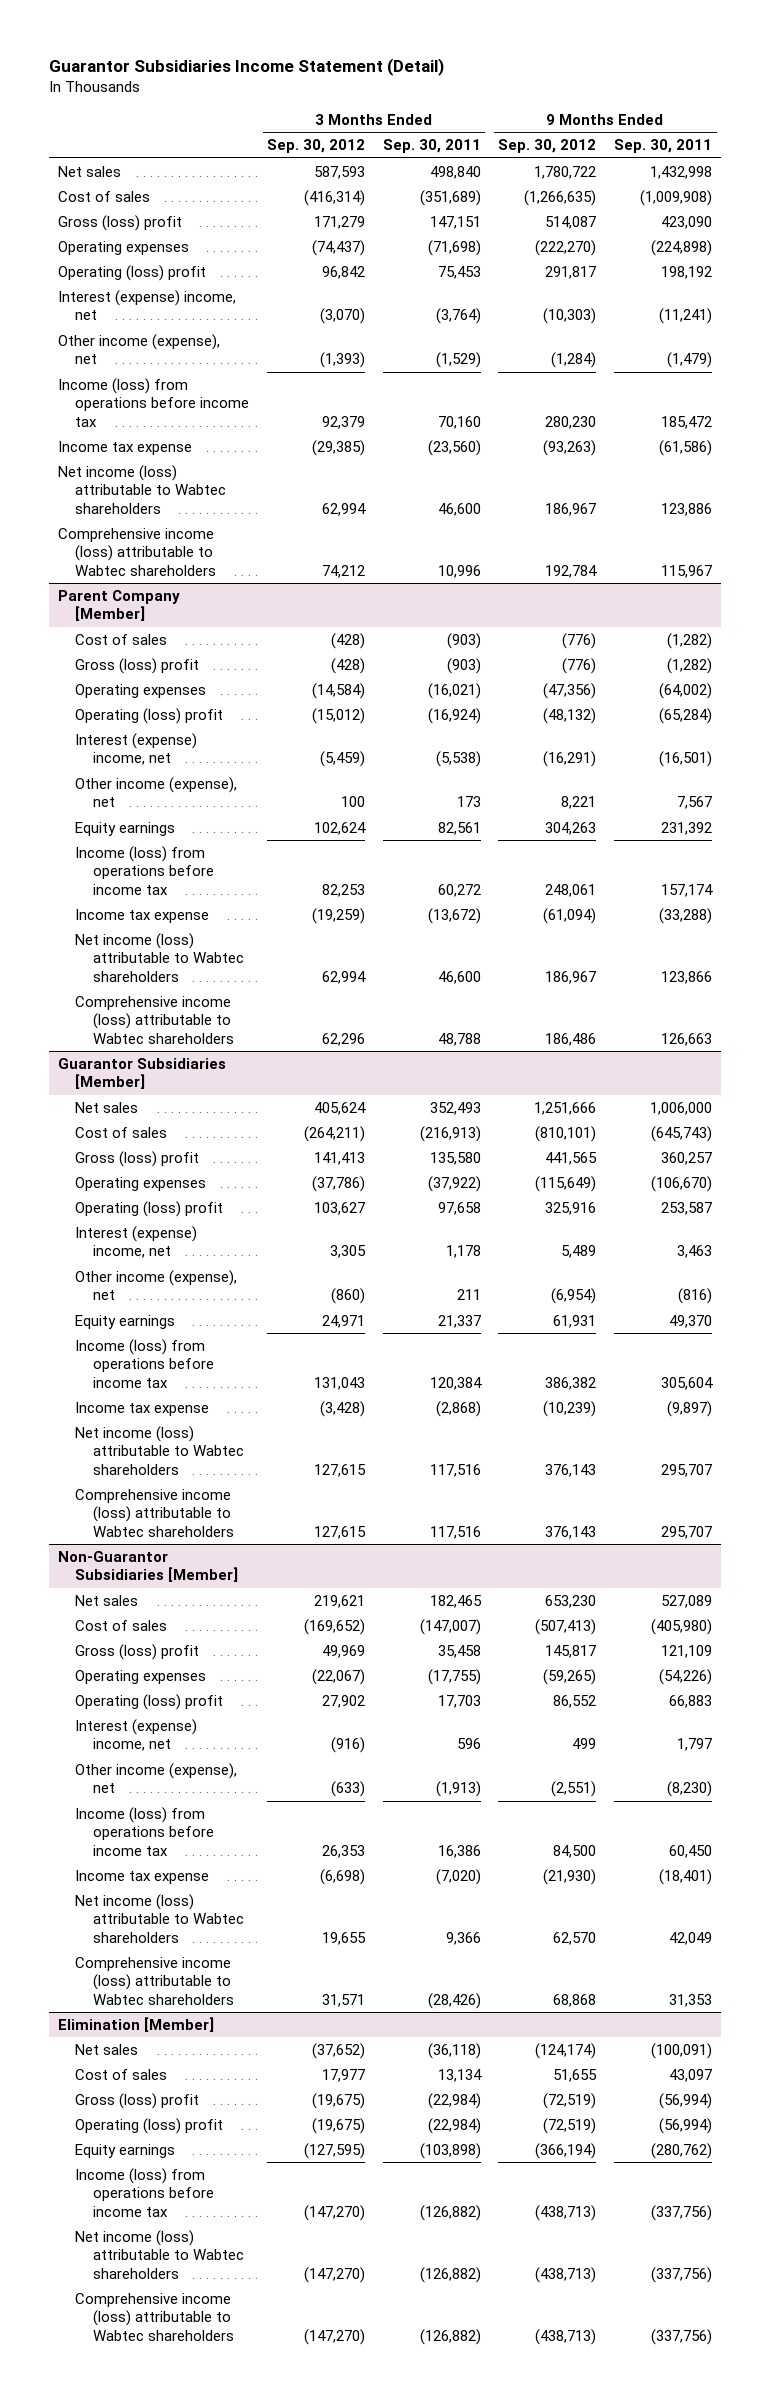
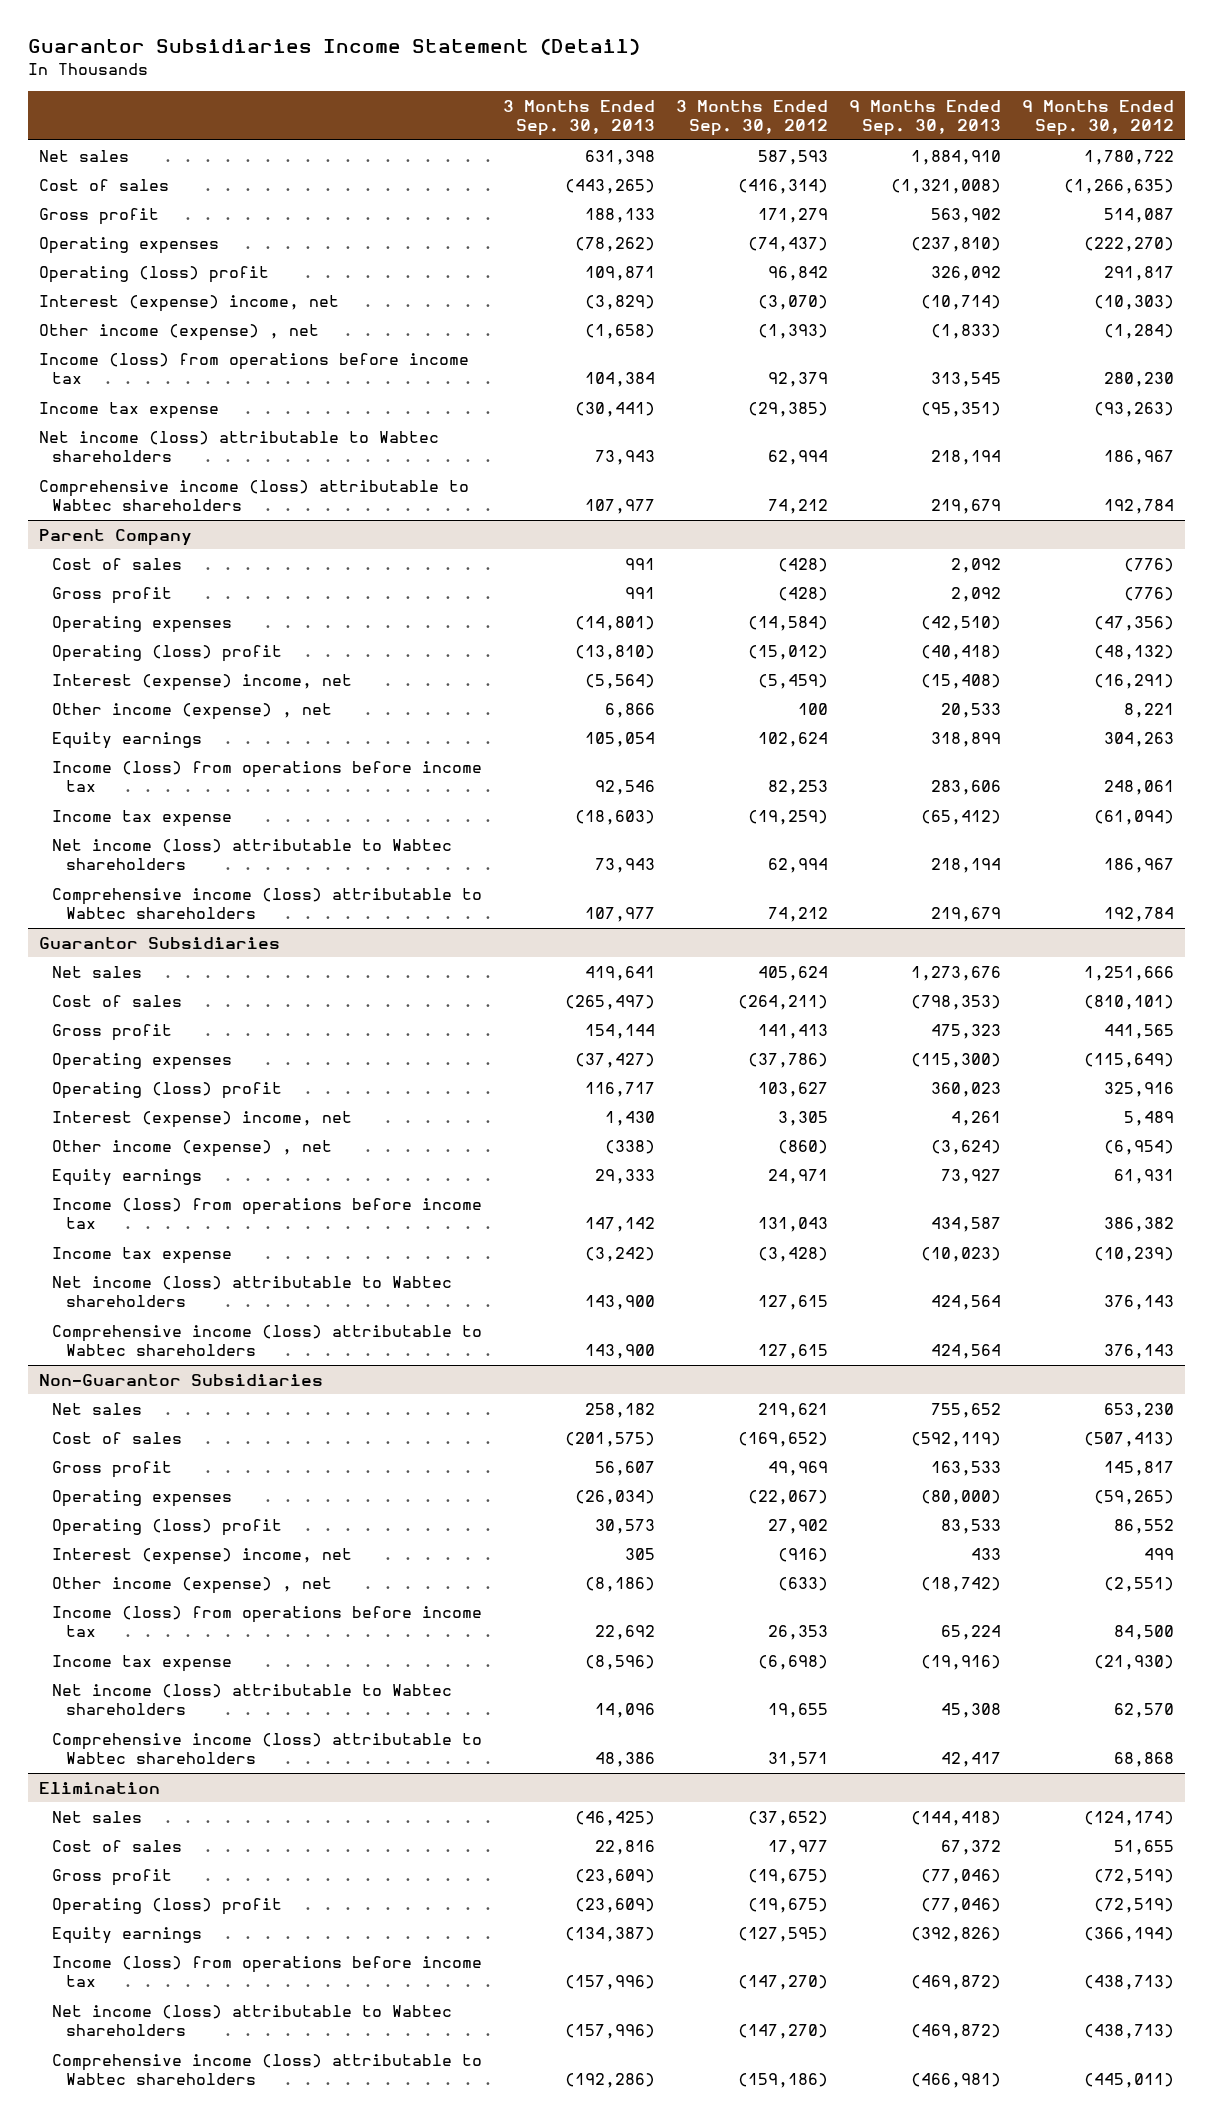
- | 3 Months Ended Sep. 30, 2012 | 3 Months Ended Sep. 30, 2011 | 9 Months Ended Sep. 30, 2012 | 9 Months Ended Sep. 30, 2011
+ | 3 Months Ended Sep. 30, 2013 | 3 Months Ended Sep. 30, 2012 | 9 Months Ended Sep. 30, 2013 | 9 Months Ended Sep. 30, 2012
- Gross (loss) profit | 171,279 | 147,151 | 514,087 | 423,090
+ Gross profit | 188,133 | 171,279 | 563,902 | 514,087
- Other income (expense), net | (1,393) | (1,529) | (1,284) | (1,479)
+ Other income (expense) , net | (1,658) | (1,393) | (1,833) | (1,284)
- Parent Company [Member]
+ Parent Company
- Gross (loss) profit | (428) | (903) | (776) | (1,282)
+ Gross profit | 991 | (428) | 2,092 | (776)
- Other income (expense), net | 100 | 173 | 8,221 | 7,567
+ Other income (expense) , net | 6,866 | 100 | 20,533 | 8,221
- Comprehensive income (loss) attributable to Wabtec shareholders | 62,296 | 48,788 | 186,486 | 126,663
- Guarantor Subsidiaries [Member]
+ Comprehensive income (loss) attributable to Wabtec shareholders | 107,977 | 74,212 | 219,679 | 192,784
+ Guarantor Subsidiaries
- Gross (loss) profit | 141,413 | 135,580 | 441,565 | 360,257
+ Gross profit | 154,144 | 141,413 | 475,323 | 441,565
- Other income (expense), net | (860) | 211 | (6,954) | (816)
+ Other income (expense) , net | (338) | (860) | (3,624) | (6,954)
- Non-Guarantor Subsidiaries [Member]
+ Non-Guarantor Subsidiaries
- Gross (loss) profit | 49,969 | 35,458 | 145,817 | 121,109
+ Gross profit | 56,607 | 49,969 | 163,533 | 145,817
- Other income (expense), net | (633) | (1,913) | (2,551) | (8,230)
+ Other income (expense) , net | (8,186) | (633) | (18,742) | (2,551)
- Elimination [Member]
+ Elimination
- Gross (loss) profit | (19,675) | (22,984) | (72,519) | (56,994)
+ Gross profit | (23,609) | (19,675) | (77,046) | (72,519)
- Comprehensive income (loss) attributable to Wabtec shareholders | (147,270) | (126,882) | (438,713) | (337,756)
+ Comprehensive income (loss) attributable to Wabtec shareholders | (192,286) | (159,186) | (466,981) | (445,011)

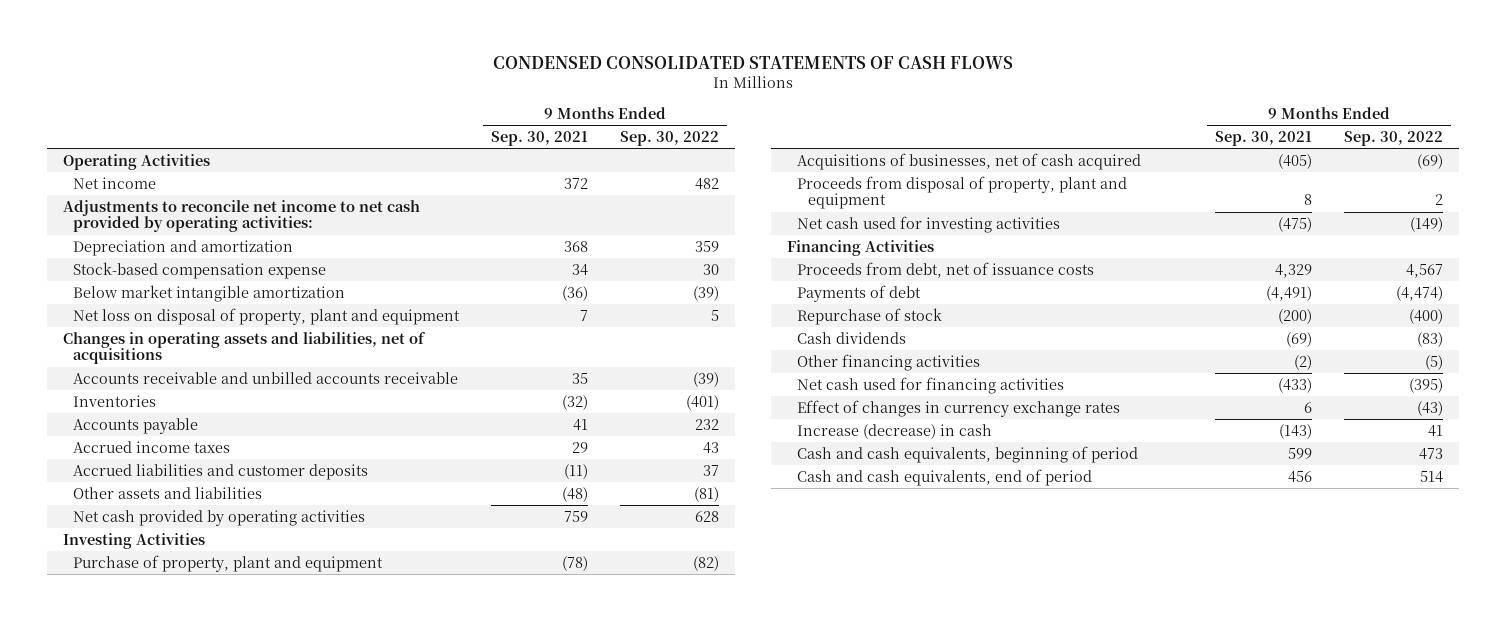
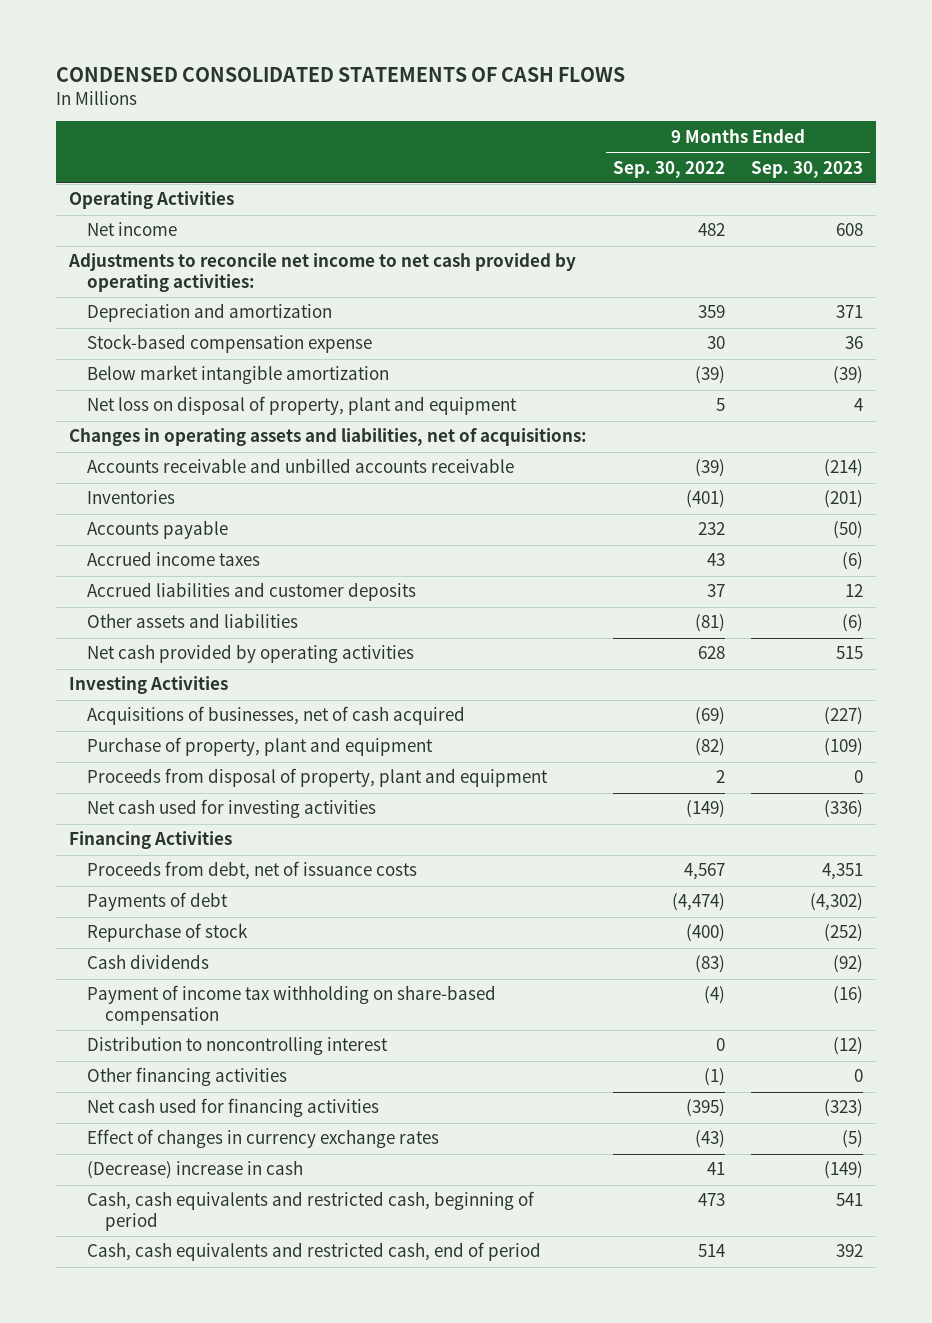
- | 9 Months Ended Sep. 30, 2021 | 9 Months Ended Sep. 30, 2022
+ | 9 Months Ended Sep. 30, 2022 | 9 Months Ended Sep. 30, 2023
- Changes in operating assets and liabilities, net of acquisitions
+ Changes in operating assets and liabilities, net of acquisitions:
moved down: Purchase of property, plant and equipment | (82) | (109)
- Other financing activities | (2) | (5)
+ Payment of income tax withholding on share-based compensation | (4) | (16)
+ Distribution to noncontrolling interest | 0 | (12)
+ Other financing activities | (1) | 0
- Increase (decrease) in cash | (143) | 41
- Cash and cash equivalents, beginning of period | 599 | 473
- Cash and cash equivalents, end of period | 456 | 514
+ (Decrease) increase in cash | 41 | (149)
+ Cash, cash equivalents and restricted cash, beginning of period | 473 | 541
+ Cash, cash equivalents and restricted cash, end of period | 514 | 392

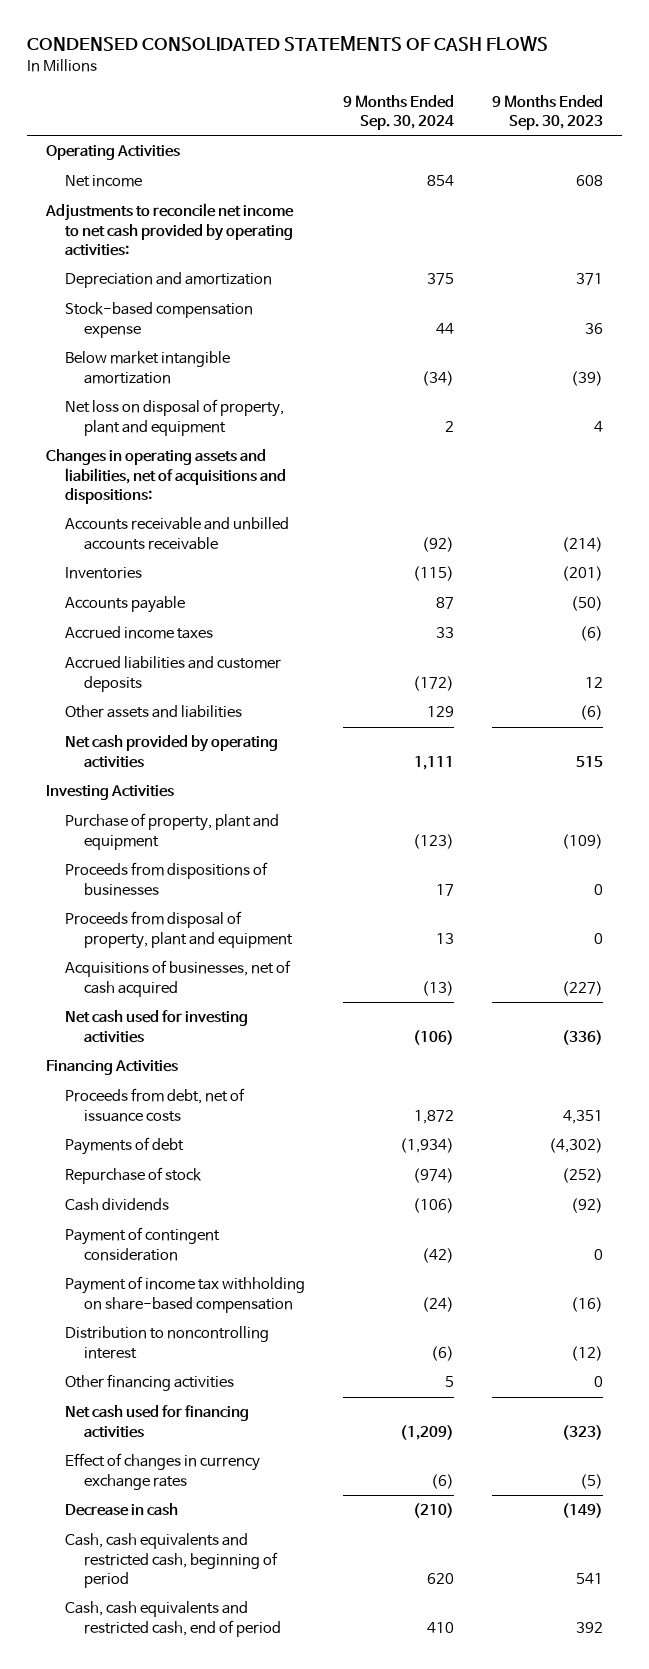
- | 9 Months Ended Sep. 30, 2022 | 9 Months Ended Sep. 30, 2023
+ | 9 Months Ended Sep. 30, 2024 | 9 Months Ended Sep. 30, 2023
- Changes in operating assets and liabilities, net of acquisitions:
+ Changes in operating assets and liabilities, net of acquisitions and dispositions:
+ Proceeds from dispositions of businesses | 17 | 0
moved down: Acquisitions of businesses, net of cash acquired | (13) | (227)
+ Payment of contingent consideration | (42) | 0
- (Decrease) increase in cash | 41 | (149)
+ Decrease in cash | (210) | (149)

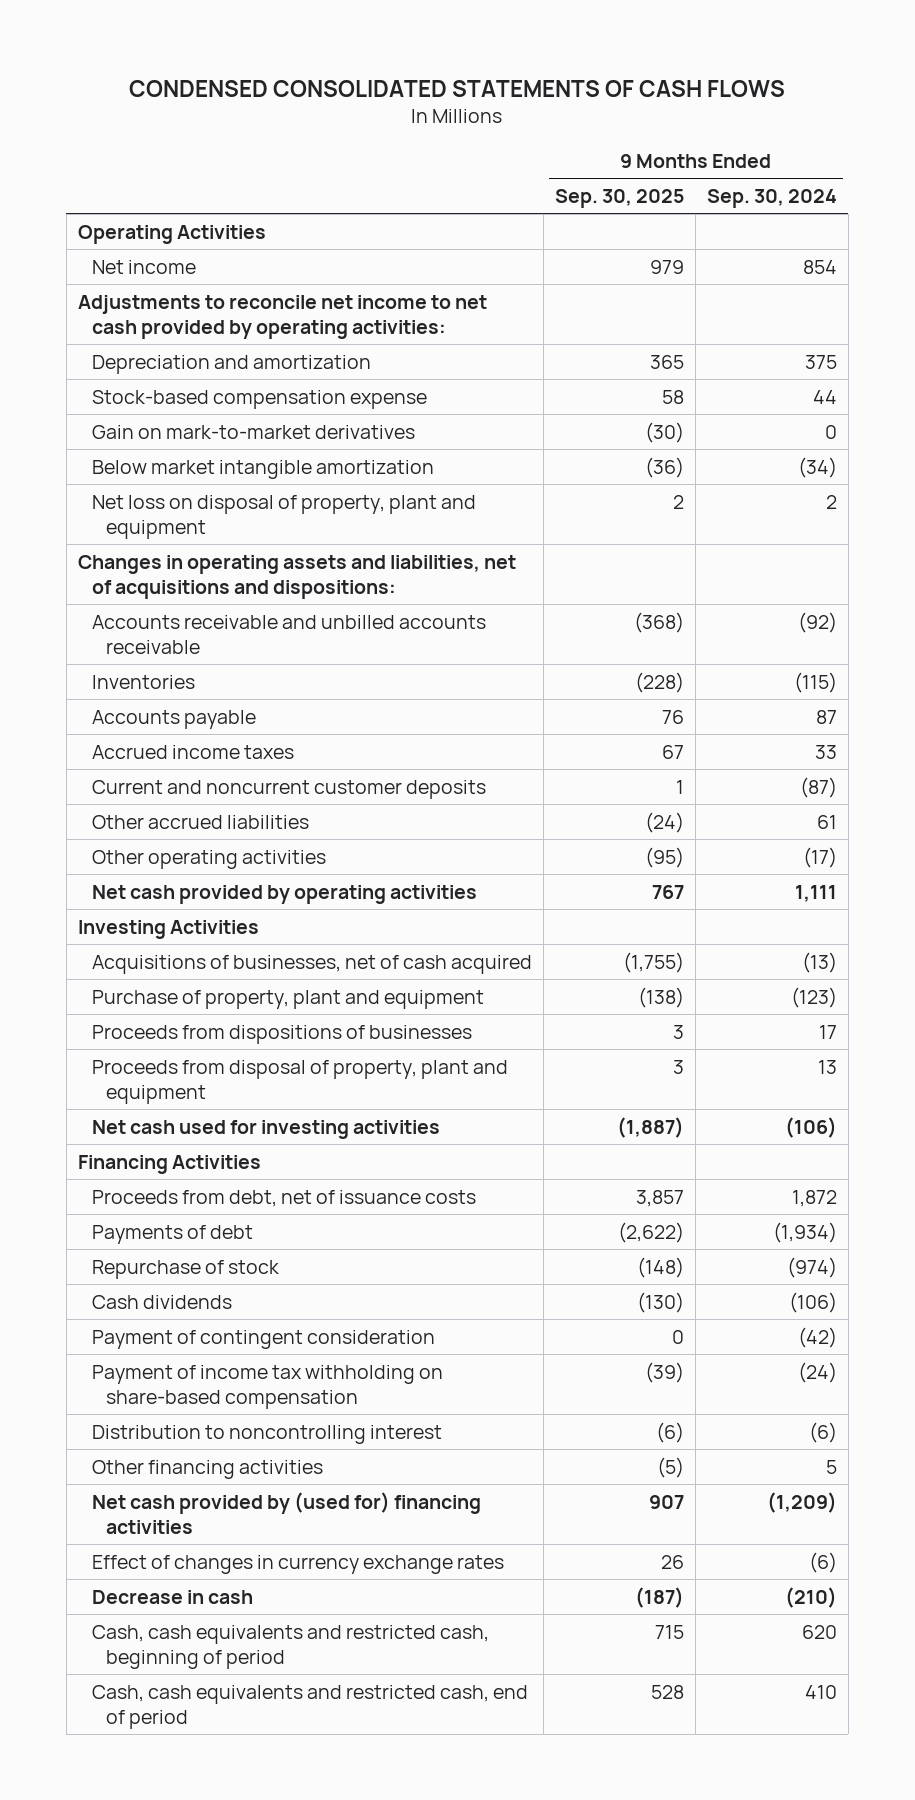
- | 9 Months Ended Sep. 30, 2024 | 9 Months Ended Sep. 30, 2023
+ | 9 Months Ended Sep. 30, 2025 | 9 Months Ended Sep. 30, 2024
+ Gain on mark-to-market derivatives | (30) | 0
- Accrued liabilities and customer deposits | (172) | 12
- Other assets and liabilities | 129 | (6)
+ Current and noncurrent customer deposits | 1 | (87)
+ Other accrued liabilities | (24) | 61
+ Other operating activities | (95) | (17)
moved up: Acquisitions of businesses, net of cash acquired | (1,755) | (13)
- Net cash used for financing activities | (1,209) | (323)
+ Net cash provided by (used for) financing activities | 907 | (1,209)

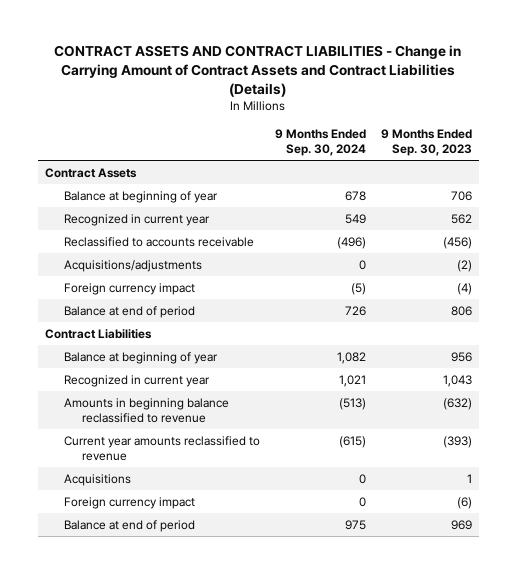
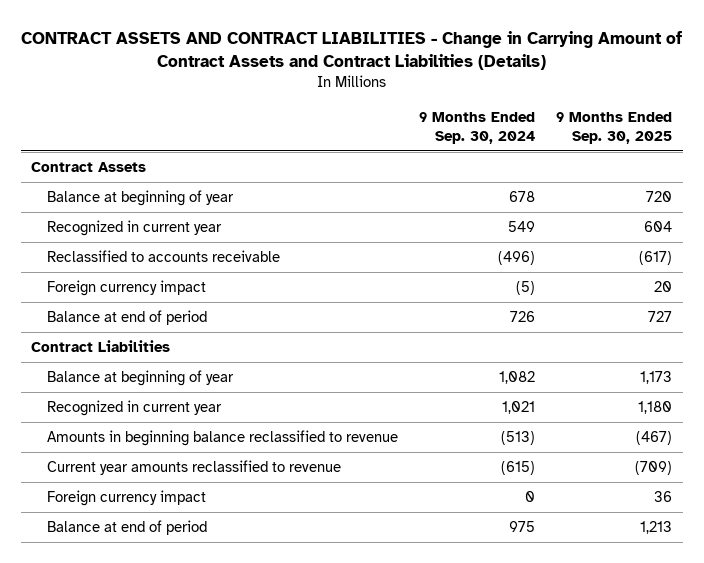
- | 9 Months Ended Sep. 30, 2024 | 9 Months Ended Sep. 30, 2023
+ | 9 Months Ended Sep. 30, 2024 | 9 Months Ended Sep. 30, 2025
- Acquisitions/adjustments | 0 | (2)
- Acquisitions | 0 | 1

